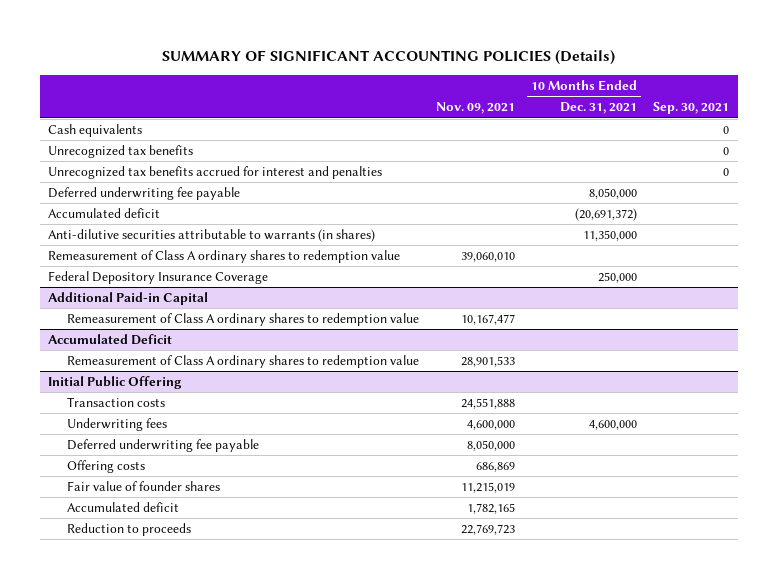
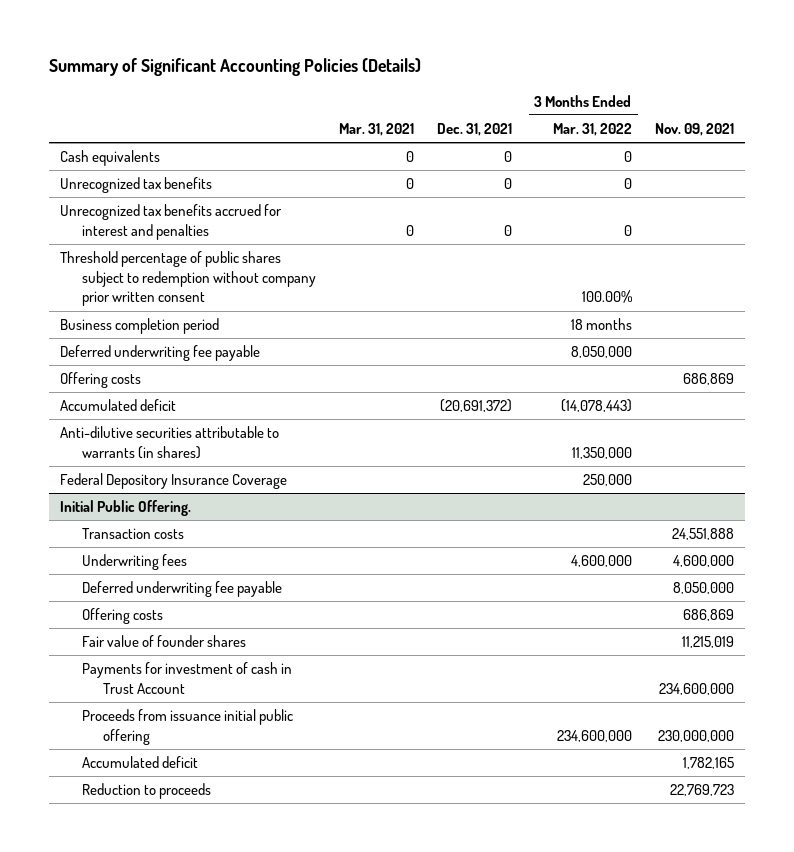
- SUMMARY OF SIGNIFICANT ACCOUNTING POLICIES (Details)
+ Summary of Significant Accounting Policies (Details)
- | Nov. 09, 2021 | 10 Months Ended Dec. 31, 2021 | Sep. 30, 2021
+ | Mar. 31, 2021 | Dec. 31, 2021 | 3 Months Ended Mar. 31, 2022 | Nov. 09, 2021
+ Threshold percentage of public shares subject to redemption without company prior written consent | | | 100.00% |
+ Business completion period | | | 18 months |
+ Offering costs | | | | 686,869
- Remeasurement of Class A ordinary shares to redemption value | 39,060,010 | |
- Additional Paid-in Capital
- Remeasurement of Class A ordinary shares to redemption value | 10,167,477 | |
- Accumulated Deficit
- Remeasurement of Class A ordinary shares to redemption value | 28,901,533 | |
- Initial Public Offering
+ Initial Public Offering.
+ Payments for investment of cash in Trust Account | | | | 234,600,000
+ Proceeds from issuance initial public offering | | | 234,600,000 | 230,000,000

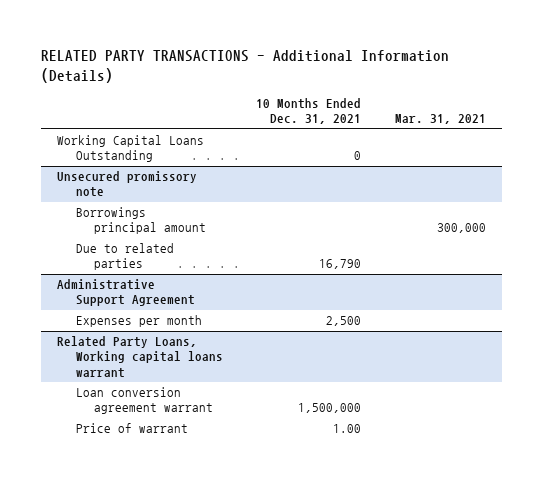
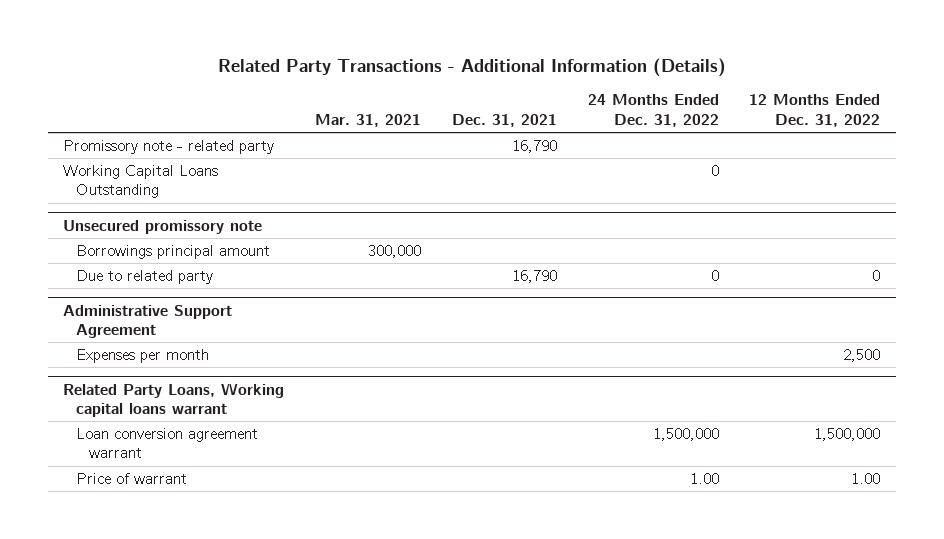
- RELATED PARTY TRANSACTIONS - Additional Information (Details)
+ Related Party Transactions - Additional Information (Details)
- | 10 Months Ended Dec. 31, 2021 | Mar. 31, 2021
+ | Mar. 31, 2021 | Dec. 31, 2021 | 24 Months Ended Dec. 31, 2022 | 12 Months Ended Dec. 31, 2022
+ Promissory note - related party | | 16,790 | |
@ Unsecured promissory note
- Due to related parties | 16,790 |
+ Due to related party | | 16,790 | 0 | 0

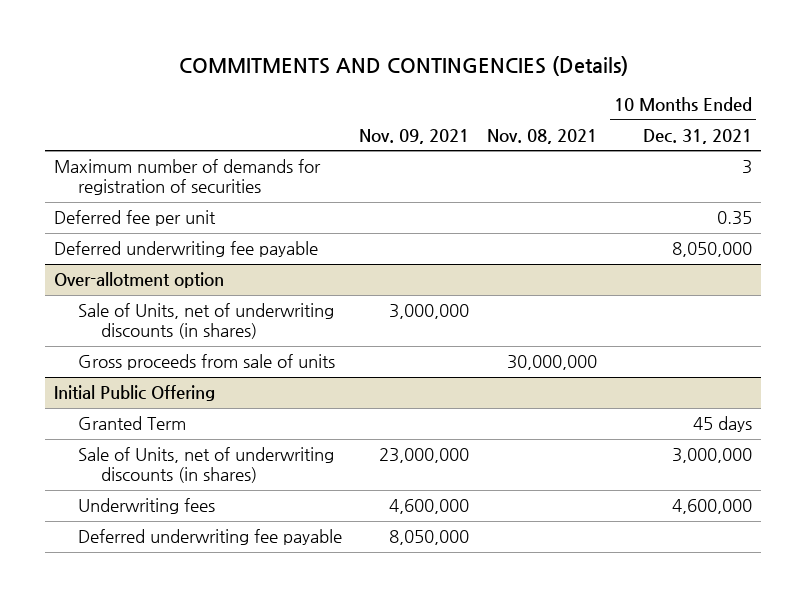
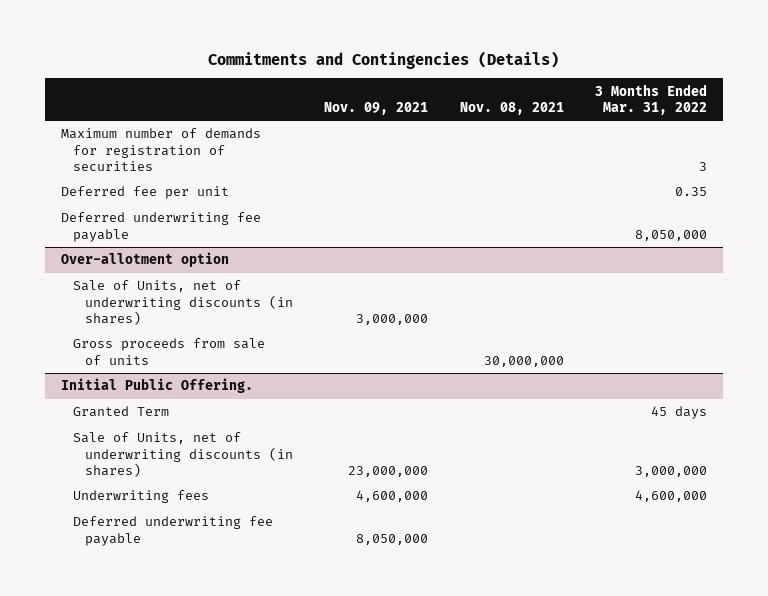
- COMMITMENTS AND CONTINGENCIES (Details)
+ Commitments and Contingencies (Details)
- | Nov. 09, 2021 | Nov. 08, 2021 | 10 Months Ended Dec. 31, 2021
+ | Nov. 09, 2021 | Nov. 08, 2021 | 3 Months Ended Mar. 31, 2022
- Initial Public Offering
+ Initial Public Offering.

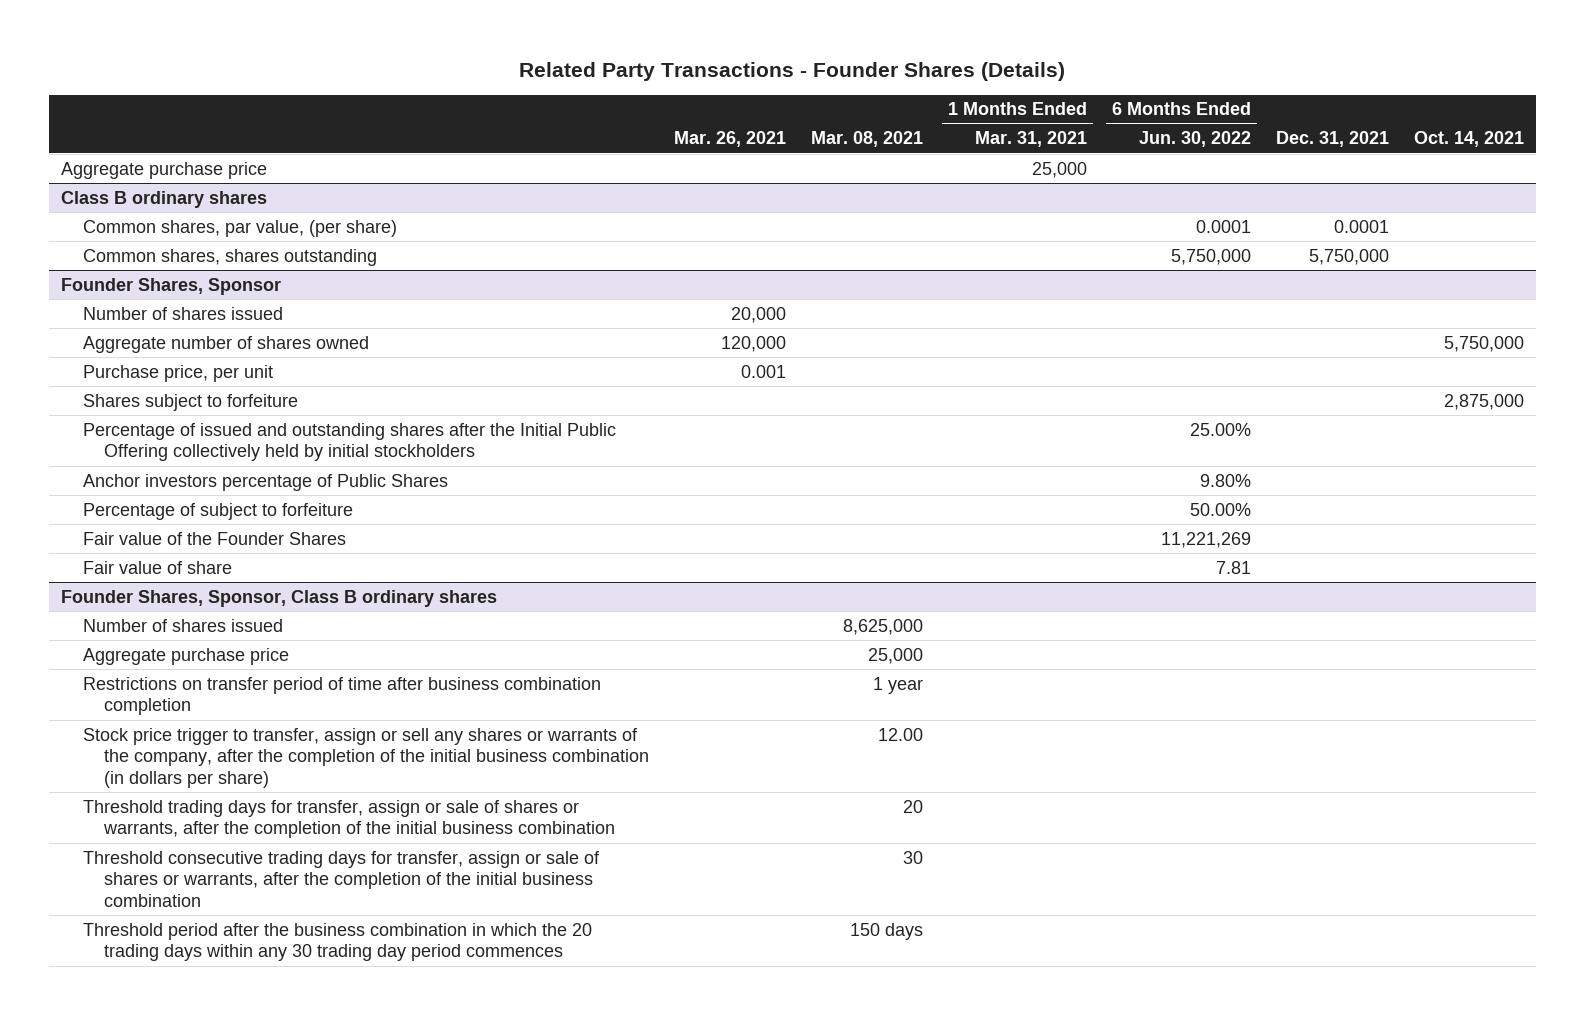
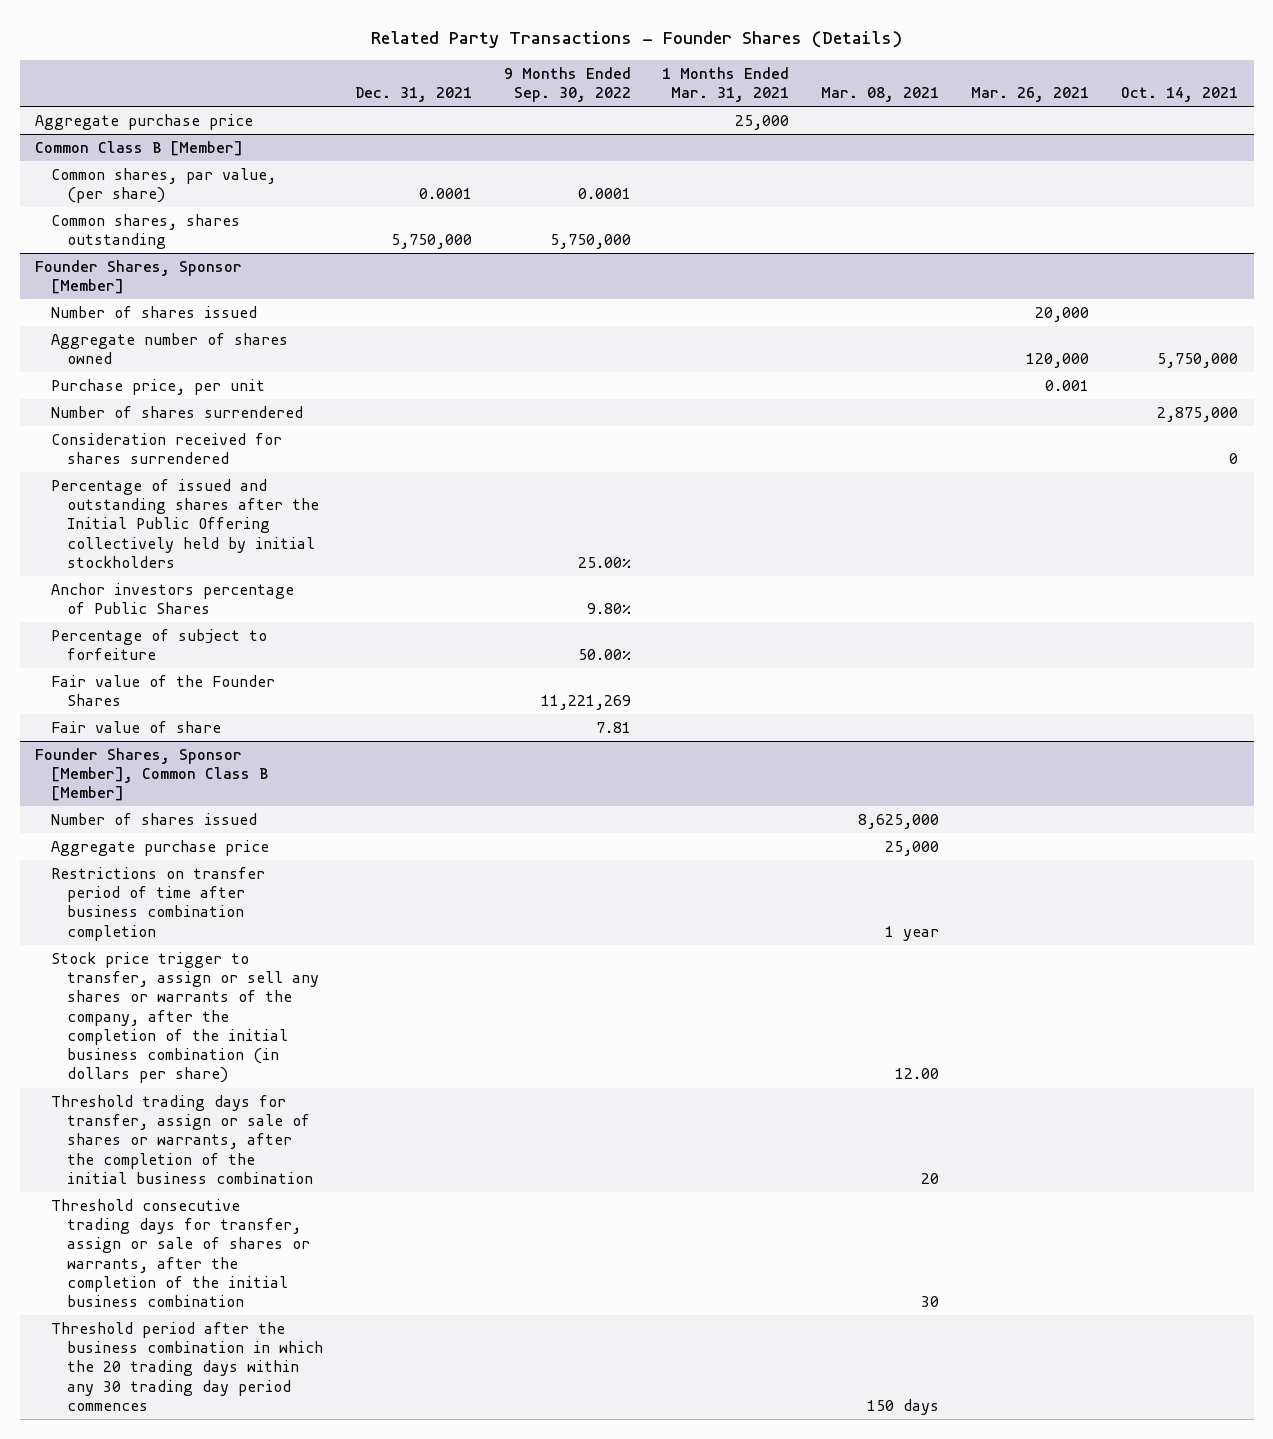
- | Mar. 26, 2021 | Mar. 08, 2021 | 1 Months Ended Mar. 31, 2021 | 6 Months Ended Jun. 30, 2022 | Dec. 31, 2021 | Oct. 14, 2021
+ | Dec. 31, 2021 | 9 Months Ended Sep. 30, 2022 | 1 Months Ended Mar. 31, 2021 | Mar. 08, 2021 | Mar. 26, 2021 | Oct. 14, 2021
- Class B ordinary shares
+ Common Class B [Member]
- Founder Shares, Sponsor
+ Founder Shares, Sponsor [Member]
- Shares subject to forfeiture | | | | | | 2,875,000
+ Number of shares surrendered | | | | | | 2,875,000
+ Consideration received for shares surrendered | | | | | | 0
- Founder Shares, Sponsor, Class B ordinary shares
+ Founder Shares, Sponsor [Member], Common Class B [Member]

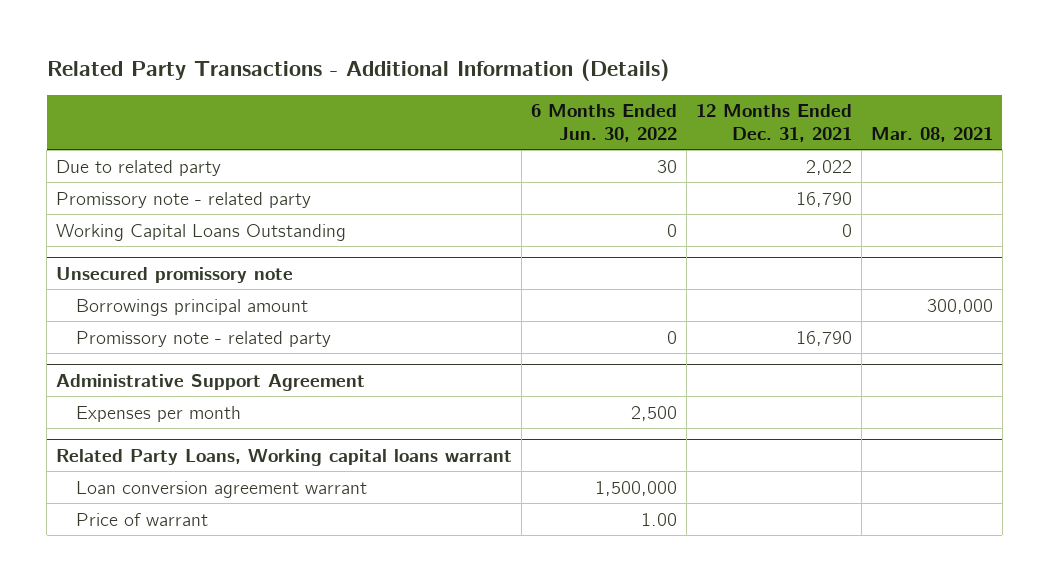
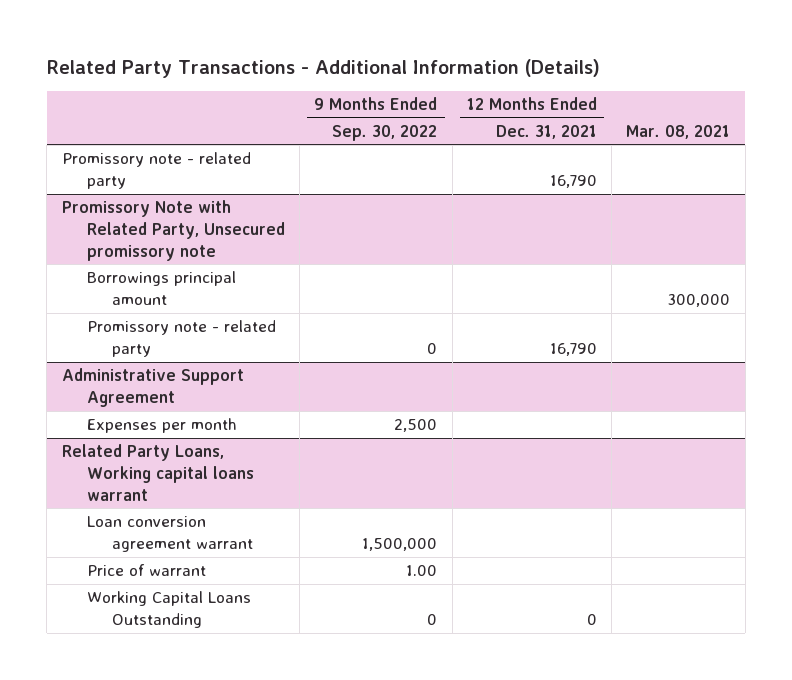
- | 6 Months Ended Jun. 30, 2022 | 12 Months Ended Dec. 31, 2021 | Mar. 08, 2021
+ | 9 Months Ended Sep. 30, 2022 | 12 Months Ended Dec. 31, 2021 | Mar. 08, 2021
- Due to related party | 30 | 2,022 |
- Working Capital Loans Outstanding | 0 | 0 |
- Unsecured promissory note
+ Promissory Note with Related Party, Unsecured promissory note
@ Related Party Loans, Working capital loans warrant
+ Working Capital Loans Outstanding | 0 | 0 |

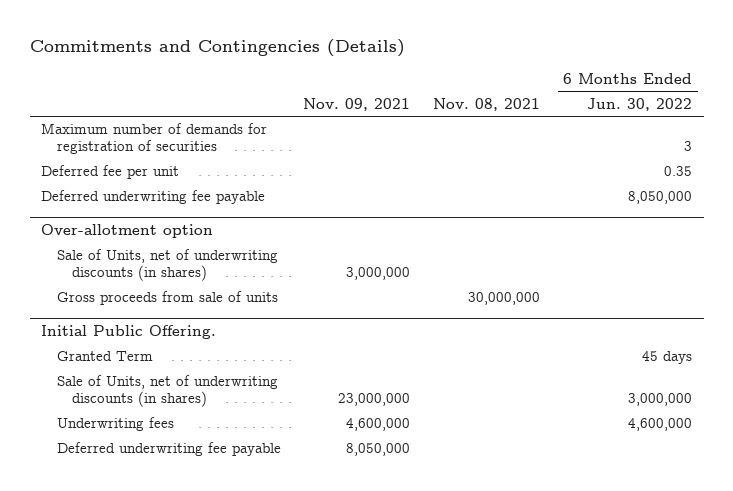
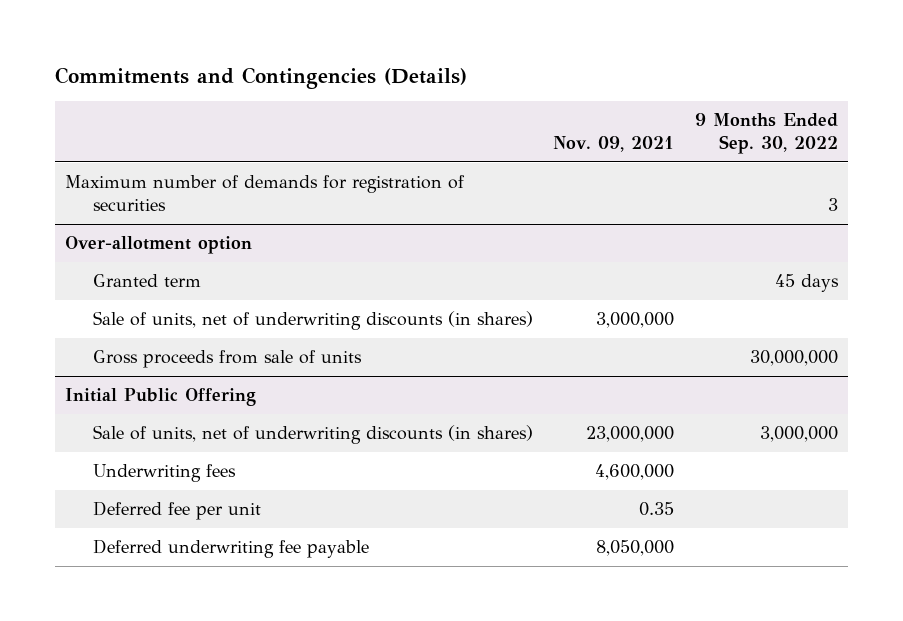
- | Nov. 09, 2021 | Nov. 08, 2021 | 6 Months Ended Jun. 30, 2022
+ | Nov. 09, 2021 | 9 Months Ended Sep. 30, 2022
- Deferred fee per unit | | | 0.35
- Deferred underwriting fee payable | | | 8,050,000
@ Over-allotment option
- Sale of Units, net of underwriting discounts (in shares) | 3,000,000 | |
+ Granted term | | 45 days
+ Sale of units, net of underwriting discounts (in shares) | 3,000,000 |
- Initial Public Offering.
- Granted Term | | | 45 days
- Sale of Units, net of underwriting discounts (in shares) | 23,000,000 | | 3,000,000
+ Initial Public Offering
+ Sale of units, net of underwriting discounts (in shares) | 23,000,000 | 3,000,000
+ Deferred fee per unit | 0.35 |

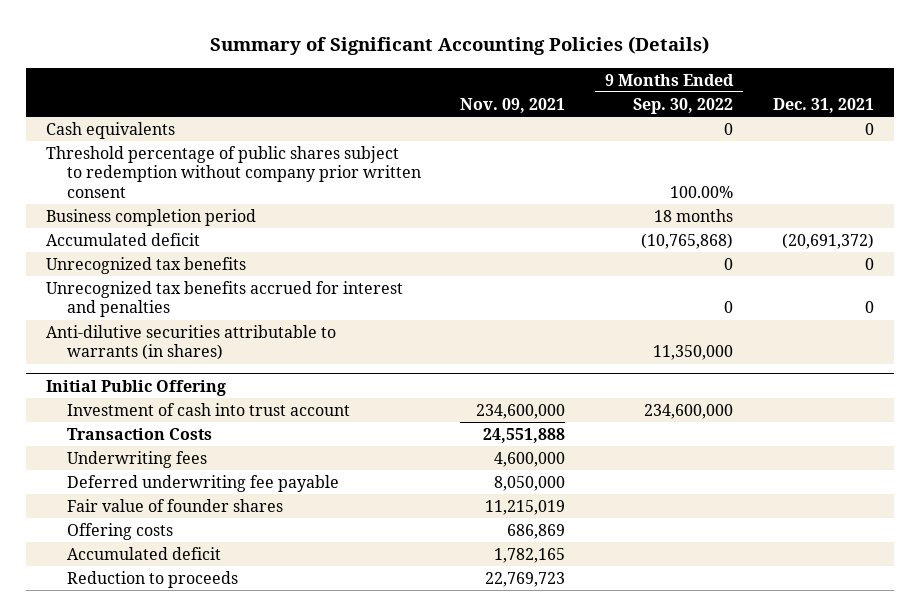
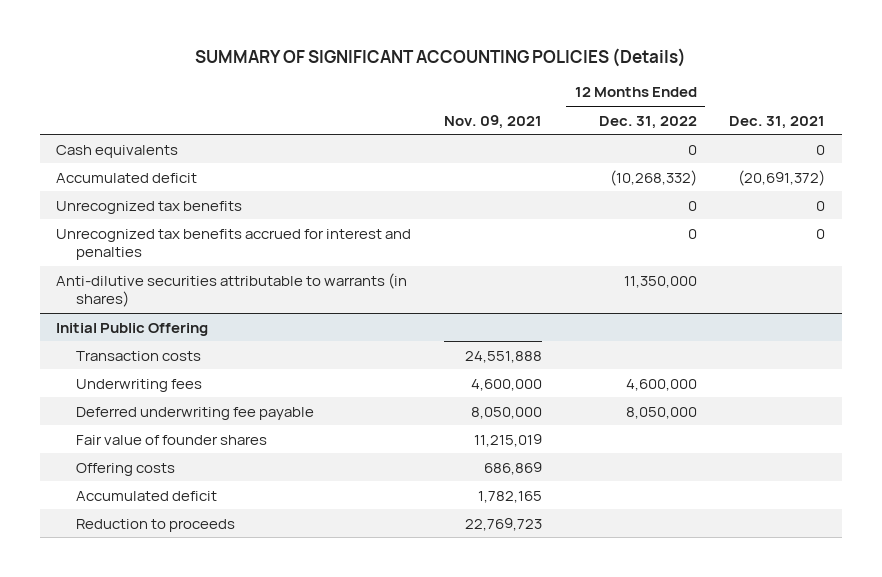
- Summary of Significant Accounting Policies (Details)
+ SUMMARY OF SIGNIFICANT ACCOUNTING POLICIES (Details)
- | Nov. 09, 2021 | 9 Months Ended Sep. 30, 2022 | Dec. 31, 2021
+ | Nov. 09, 2021 | 12 Months Ended Dec. 31, 2022 | Dec. 31, 2021
- Threshold percentage of public shares subject to redemption without company prior written consent | | 100.00% |
- Business completion period | | 18 months |
@ Initial Public Offering
- Investment of cash into trust account | 234,600,000 | 234,600,000 |
- Transaction Costs | 24,551,888 | |
+ Transaction costs | 24,551,888 | |

